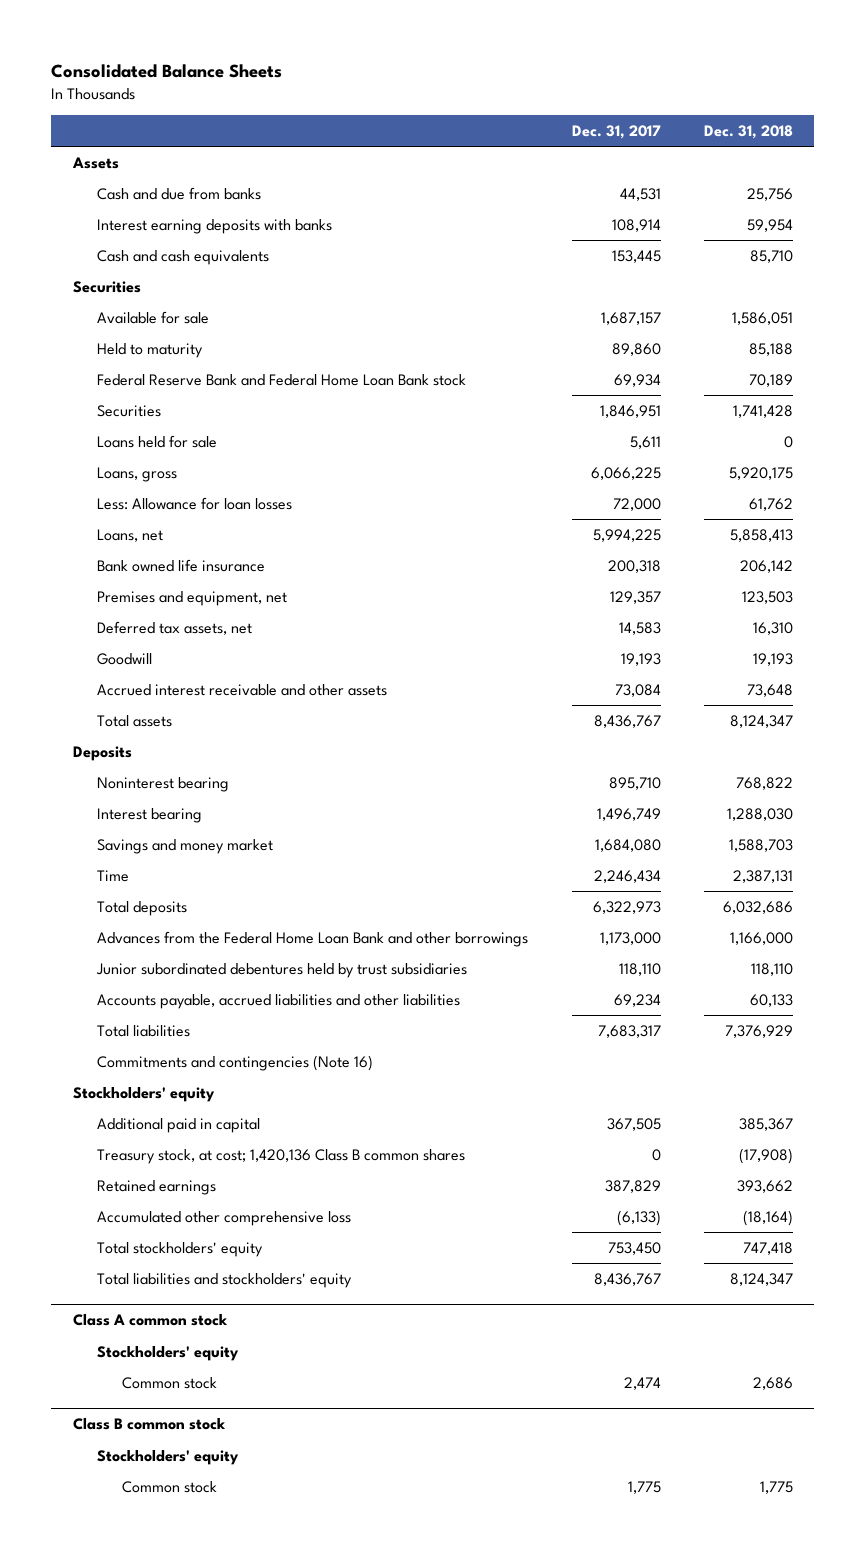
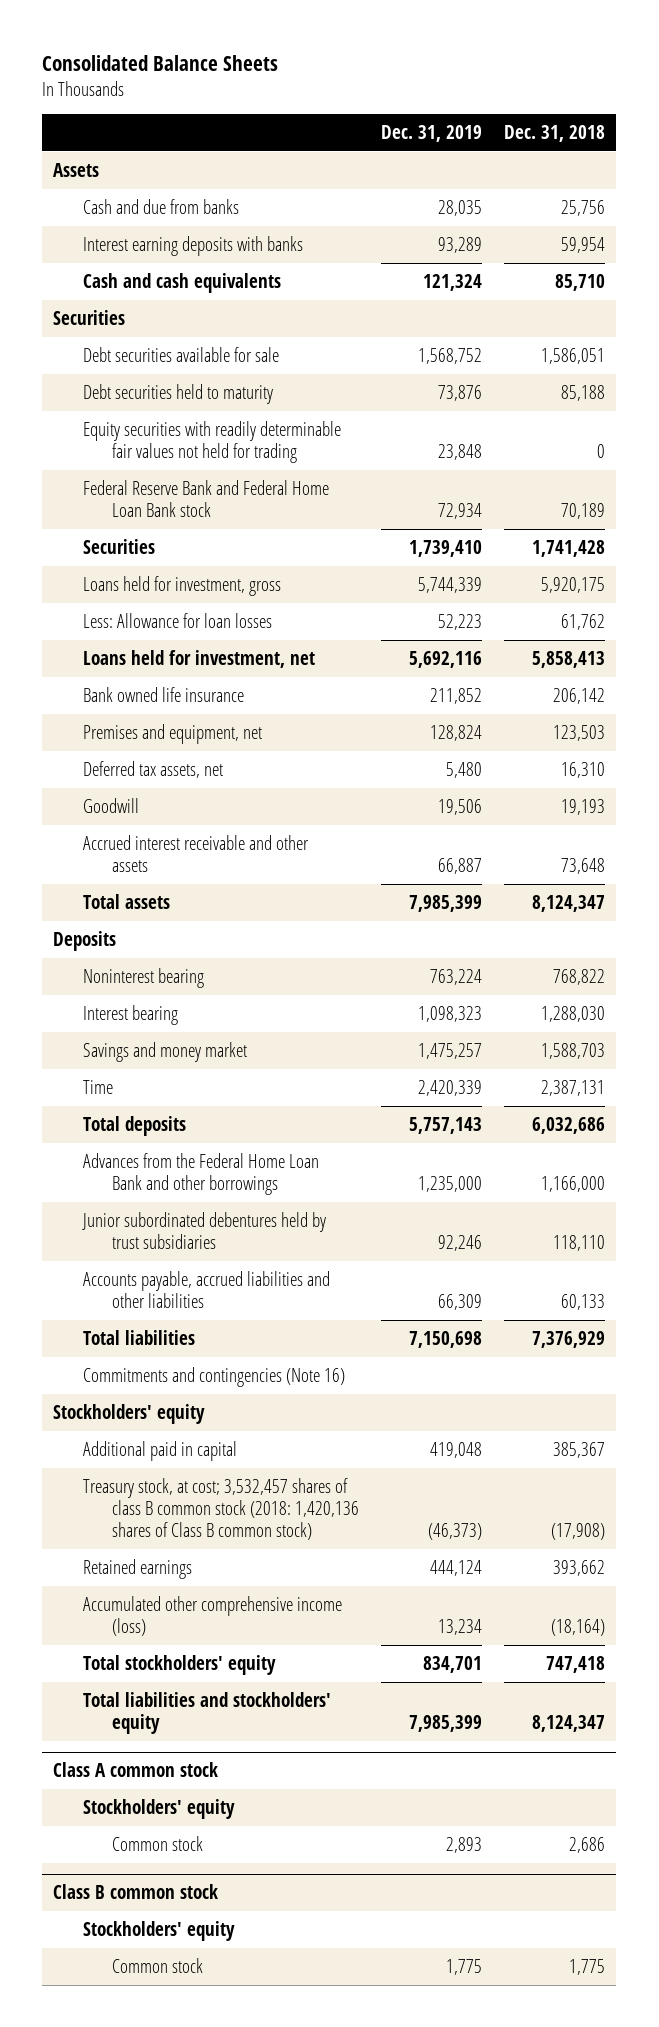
- | Dec. 31, 2017 | Dec. 31, 2018
+ | Dec. 31, 2019 | Dec. 31, 2018
- Available for sale | 1,687,157 | 1,586,051
- Held to maturity | 89,860 | 85,188
+ Debt securities available for sale | 1,568,752 | 1,586,051
+ Debt securities held to maturity | 73,876 | 85,188
+ Equity securities with readily determinable fair values not held for trading | 23,848 | 0
- Loans held for sale | 5,611 | 0
- Loans, gross | 6,066,225 | 5,920,175
+ Loans held for investment, gross | 5,744,339 | 5,920,175
- Loans, net | 5,994,225 | 5,858,413
+ Loans held for investment, net | 5,692,116 | 5,858,413
- Treasury stock, at cost; 1,420,136 Class B common shares | 0 | (17,908)
+ Treasury stock, at cost; 3,532,457 shares of class B common stock (2018: 1,420,136 shares of Class B common stock) | (46,373) | (17,908)
- Accumulated other comprehensive loss | (6,133) | (18,164)
+ Accumulated other comprehensive income (loss) | 13,234 | (18,164)

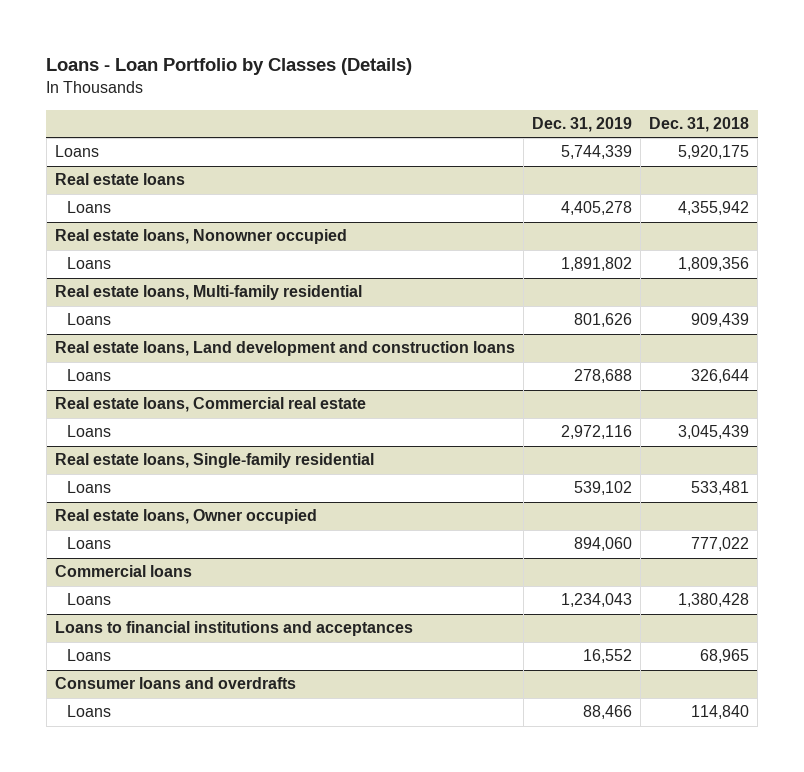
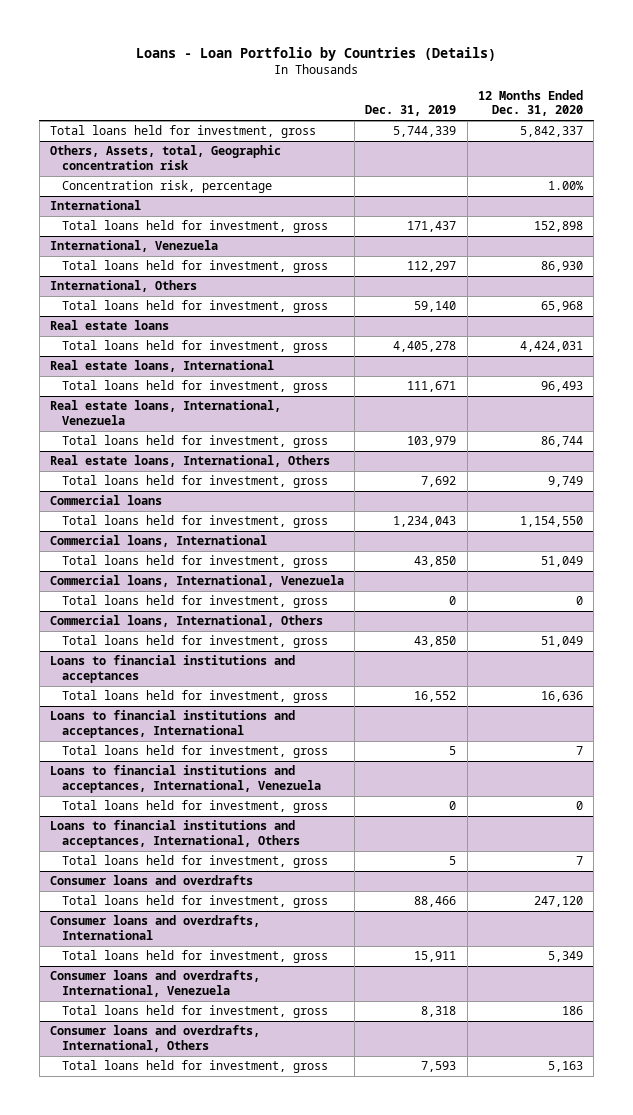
- Loans - Loan Portfolio by Classes (Details)
+ Loans - Loan Portfolio by Countries (Details)
- | Dec. 31, 2019 | Dec. 31, 2018
+ | Dec. 31, 2019 | 12 Months Ended Dec. 31, 2020
- Loans | 5,744,339 | 5,920,175
+ Total loans held for investment, gross | 5,744,339 | 5,842,337
+ Others, Assets, total, Geographic concentration risk
+ Concentration risk, percentage | | 1.00%
+ International
+ Total loans held for investment, gross | 171,437 | 152,898
+ International, Venezuela
+ Total loans held for investment, gross | 112,297 | 86,930
+ International, Others
+ Total loans held for investment, gross | 59,140 | 65,968
@ Real estate loans
- Loans | 4,405,278 | 4,355,942
- Real estate loans, Nonowner occupied
- Loans | 1,891,802 | 1,809,356
- Real estate loans, Multi-family residential
- Loans | 801,626 | 909,439
- Real estate loans, Land development and construction loans
- Loans | 278,688 | 326,644
- Real estate loans, Commercial real estate
- Loans | 2,972,116 | 3,045,439
- Real estate loans, Single-family residential
- Loans | 539,102 | 533,481
- Real estate loans, Owner occupied
- Loans | 894,060 | 777,022
@ Real estate loans
+ Total loans held for investment, gross | 4,405,278 | 4,424,031
+ Real estate loans, International
+ Total loans held for investment, gross | 111,671 | 96,493
+ Real estate loans, International, Venezuela
+ Total loans held for investment, gross | 103,979 | 86,744
+ Real estate loans, International, Others
+ Total loans held for investment, gross | 7,692 | 9,749
@ Commercial loans
- Loans | 1,234,043 | 1,380,428
+ Total loans held for investment, gross | 1,234,043 | 1,154,550
+ Commercial loans, International
+ Total loans held for investment, gross | 43,850 | 51,049
+ Commercial loans, International, Venezuela
+ Total loans held for investment, gross | 0 | 0
+ Commercial loans, International, Others
+ Total loans held for investment, gross | 43,850 | 51,049
@ Loans to financial institutions and acceptances
- Loans | 16,552 | 68,965
+ Total loans held for investment, gross | 16,552 | 16,636
+ Loans to financial institutions and acceptances, International
+ Total loans held for investment, gross | 5 | 7
+ Loans to financial institutions and acceptances, International, Venezuela
+ Total loans held for investment, gross | 0 | 0
+ Loans to financial institutions and acceptances, International, Others
+ Total loans held for investment, gross | 5 | 7
@ Consumer loans and overdrafts
- Loans | 88,466 | 114,840
+ Total loans held for investment, gross | 88,466 | 247,120
+ Consumer loans and overdrafts, International
+ Total loans held for investment, gross | 15,911 | 5,349
+ Consumer loans and overdrafts, International, Venezuela
+ Total loans held for investment, gross | 8,318 | 186
+ Consumer loans and overdrafts, International, Others
+ Total loans held for investment, gross | 7,593 | 5,163

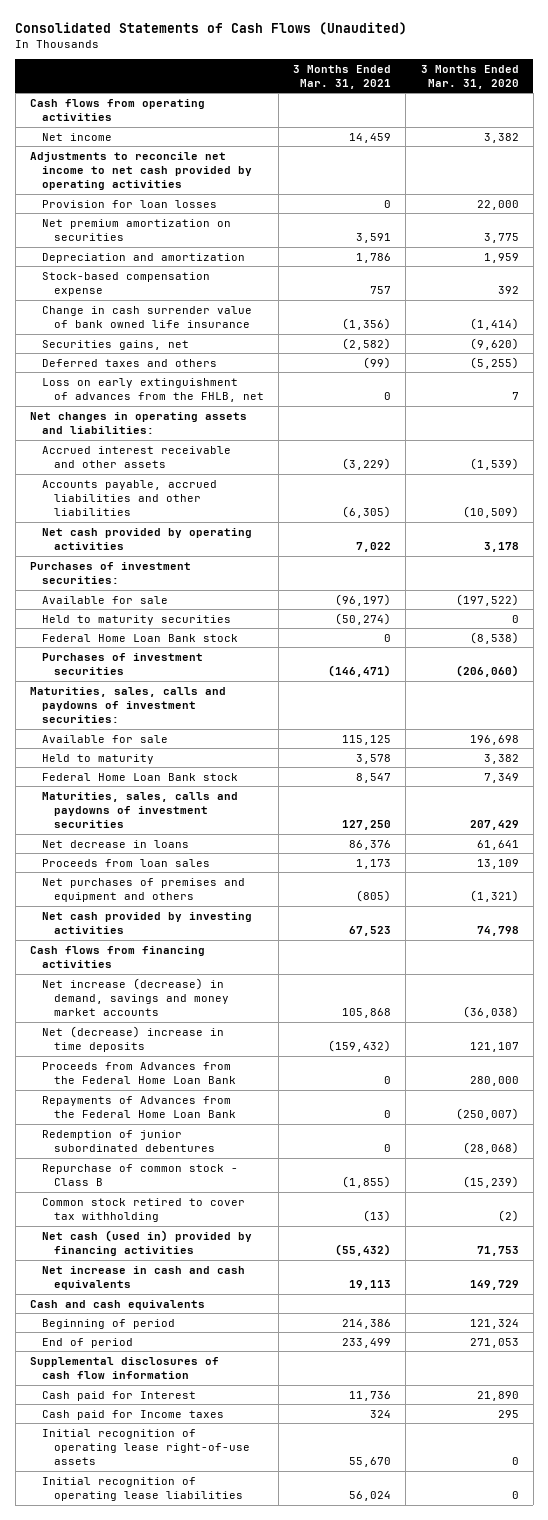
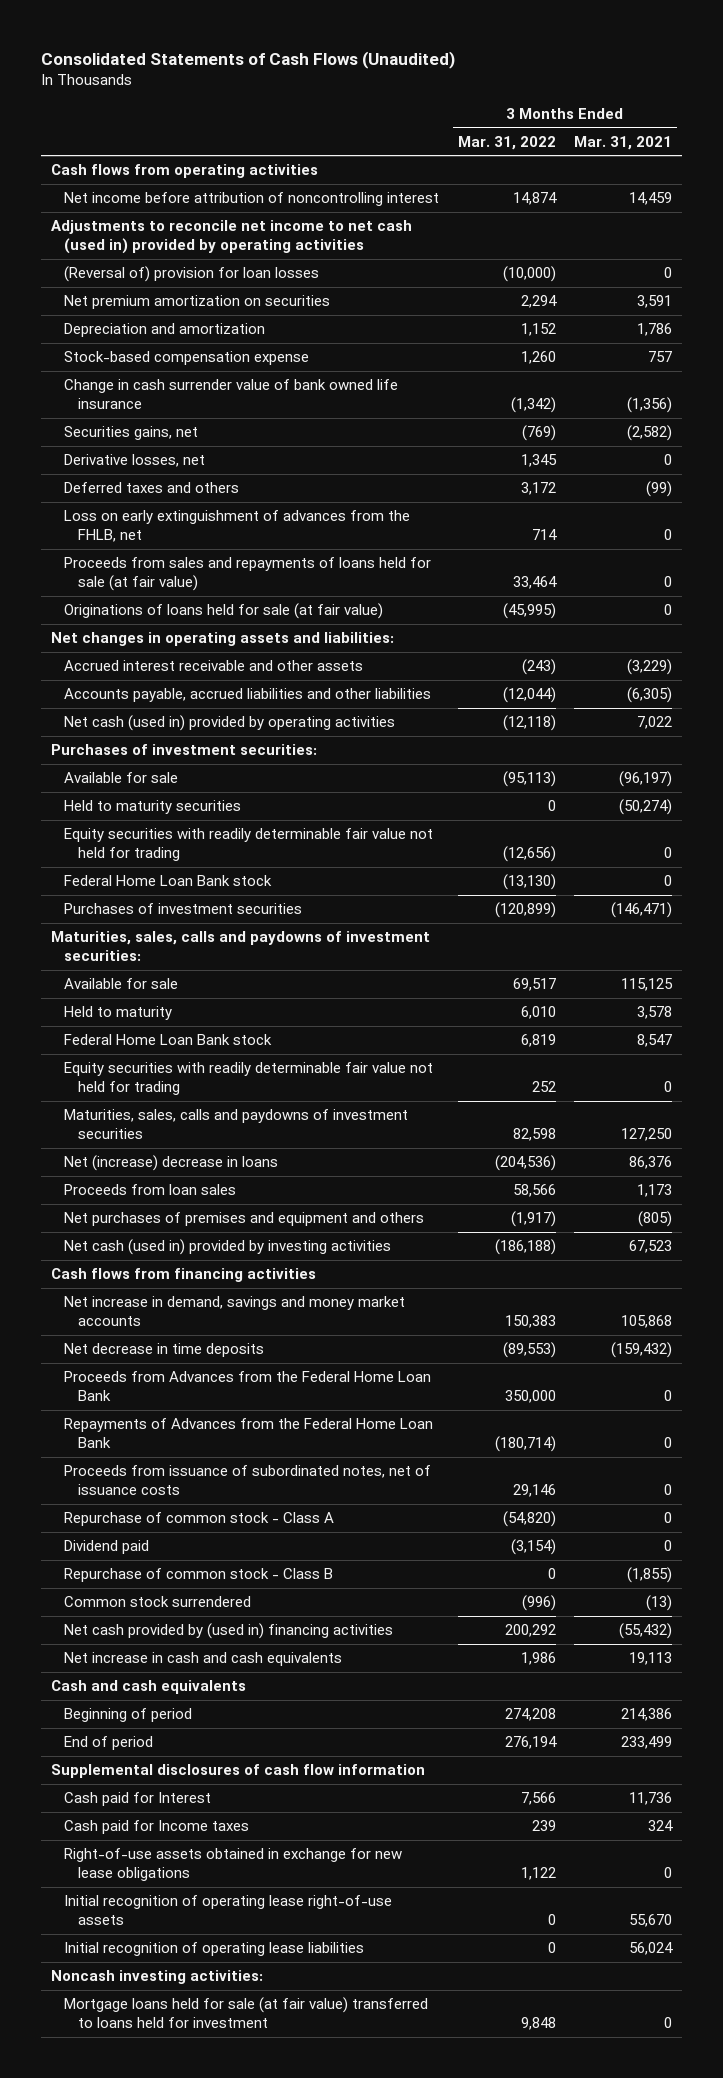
- | 3 Months Ended Mar. 31, 2021 | 3 Months Ended Mar. 31, 2020
+ | 3 Months Ended Mar. 31, 2022 | 3 Months Ended Mar. 31, 2021
- Net income | 14,459 | 3,382
- Adjustments to reconcile net income to net cash provided by operating activities
- Provision for loan losses | 0 | 22,000
+ Net income before attribution of noncontrolling interest | 14,874 | 14,459
+ Adjustments to reconcile net income to net cash (used in) provided by operating activities
+ (Reversal of) provision for loan losses | (10,000) | 0
+ Derivative losses, net | 1,345 | 0
+ Proceeds from sales and repayments of loans held for sale (at fair value) | 33,464 | 0
+ Originations of loans held for sale (at fair value) | (45,995) | 0
- Net cash provided by operating activities | 7,022 | 3,178
+ Net cash (used in) provided by operating activities | (12,118) | 7,022
+ Equity securities with readily determinable fair value not held for trading | (12,656) | 0
+ Equity securities with readily determinable fair value not held for trading | 252 | 0
- Net decrease in loans | 86,376 | 61,641
+ Net (increase) decrease in loans | (204,536) | 86,376
- Net cash provided by investing activities | 67,523 | 74,798
+ Net cash (used in) provided by investing activities | (186,188) | 67,523
- Net increase (decrease) in demand, savings and money market accounts | 105,868 | (36,038)
- Net (decrease) increase in time deposits | (159,432) | 121,107
+ Net increase in demand, savings and money market accounts | 150,383 | 105,868
+ Net decrease in time deposits | (89,553) | (159,432)
- Redemption of junior subordinated debentures | 0 | (28,068)
+ Proceeds from issuance of subordinated notes, net of issuance costs | 29,146 | 0
+ Repurchase of common stock - Class A | (54,820) | 0
+ Dividend paid | (3,154) | 0
- Common stock retired to cover tax withholding | (13) | (2)
- Net cash (used in) provided by financing activities | (55,432) | 71,753
+ Common stock surrendered | (996) | (13)
+ Net cash provided by (used in) financing activities | 200,292 | (55,432)
+ Right-of-use assets obtained in exchange for new lease obligations | 1,122 | 0
+ Noncash investing activities:
+ Mortgage loans held for sale (at fair value) transferred to loans held for investment | 9,848 | 0

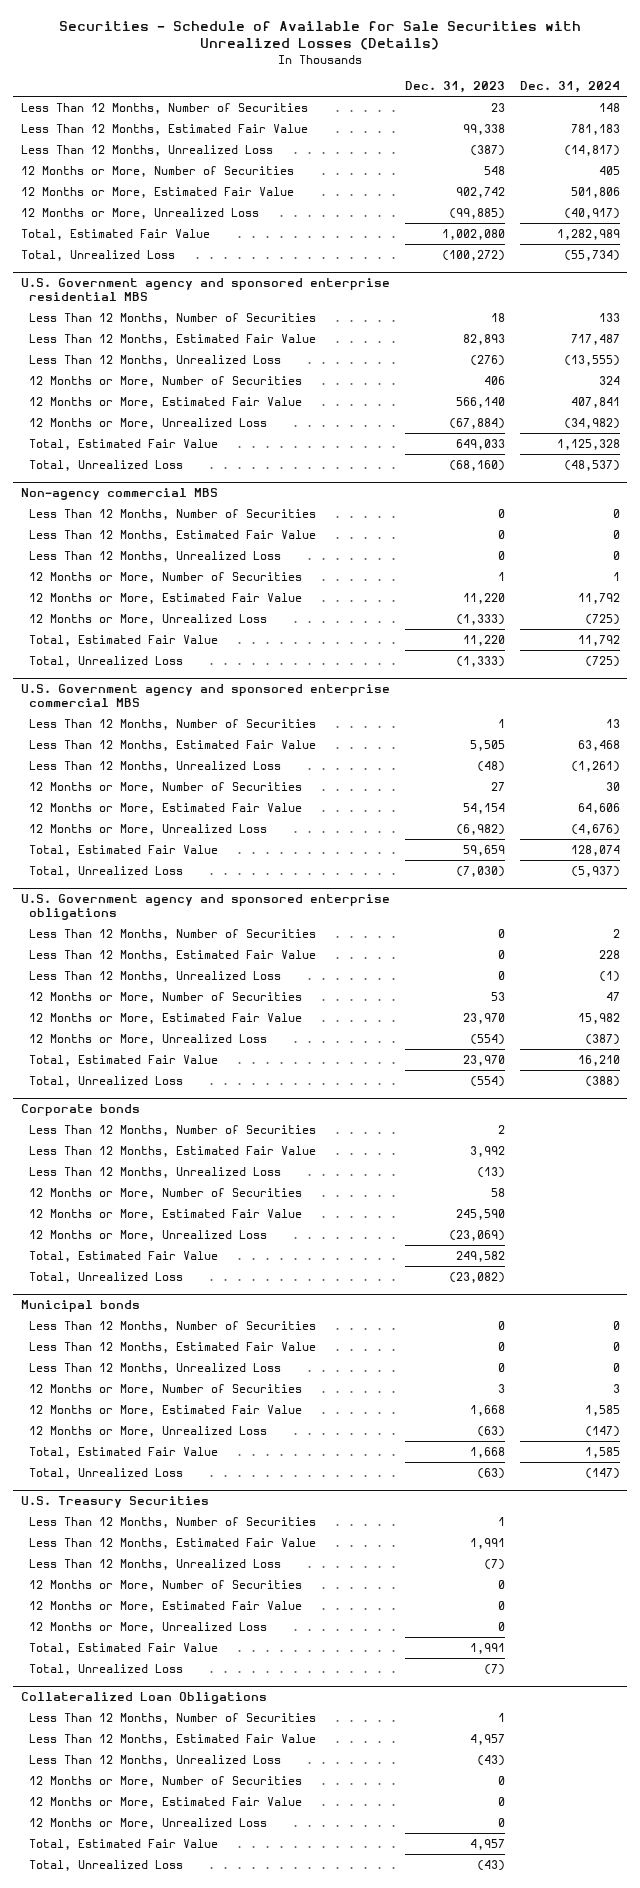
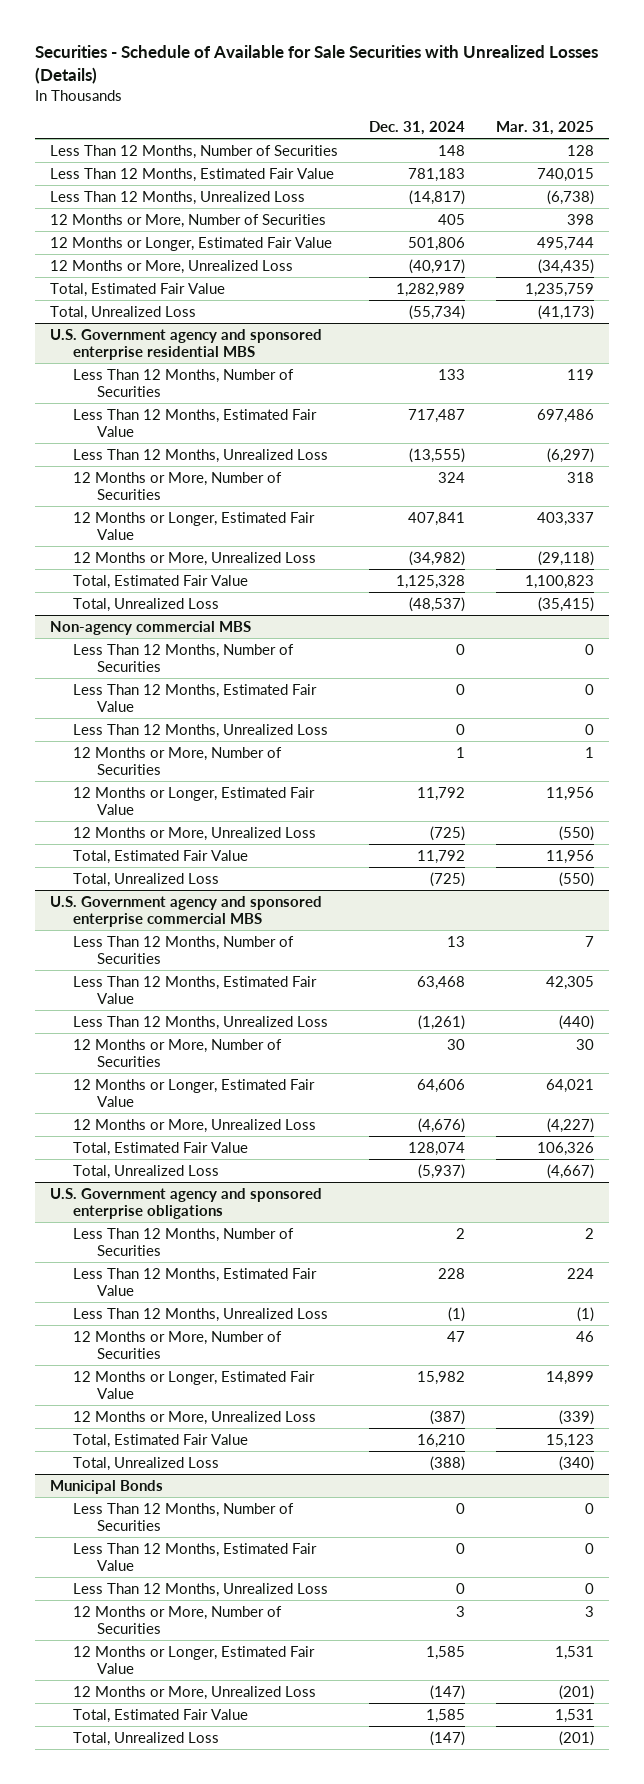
- | Dec. 31, 2023 | Dec. 31, 2024
+ | Dec. 31, 2024 | Mar. 31, 2025
- 12 Months or More, Estimated Fair Value | 902,742 | 501,806
+ 12 Months or Longer, Estimated Fair Value | 501,806 | 495,744
@ U.S. Government agency and sponsored enterprise residential MBS
- 12 Months or More, Estimated Fair Value | 566,140 | 407,841
+ 12 Months or Longer, Estimated Fair Value | 407,841 | 403,337
@ Non-agency commercial MBS
- 12 Months or More, Estimated Fair Value | 11,220 | 11,792
+ 12 Months or Longer, Estimated Fair Value | 11,792 | 11,956
@ U.S. Government agency and sponsored enterprise commercial MBS
- 12 Months or More, Estimated Fair Value | 54,154 | 64,606
+ 12 Months or Longer, Estimated Fair Value | 64,606 | 64,021
@ U.S. Government agency and sponsored enterprise obligations
- 12 Months or More, Estimated Fair Value | 23,970 | 15,982
+ 12 Months or Longer, Estimated Fair Value | 15,982 | 14,899
- Corporate bonds
- Less Than 12 Months, Number of Securities | 2 |
- Less Than 12 Months, Estimated Fair Value | 3,992 |
- Less Than 12 Months, Unrealized Loss | (13) |
- 12 Months or More, Number of Securities | 58 |
- 12 Months or More, Estimated Fair Value | 245,590 |
- 12 Months or More, Unrealized Loss | (23,069) |
- Total, Estimated Fair Value | 249,582 |
- Total, Unrealized Loss | (23,082) |
- Municipal bonds
+ Municipal Bonds
- 12 Months or More, Estimated Fair Value | 1,668 | 1,585
+ 12 Months or Longer, Estimated Fair Value | 1,585 | 1,531
- U.S. Treasury Securities
- Less Than 12 Months, Number of Securities | 1 |
- Less Than 12 Months, Estimated Fair Value | 1,991 |
- Less Than 12 Months, Unrealized Loss | (7) |
- 12 Months or More, Number of Securities | 0 |
- 12 Months or More, Estimated Fair Value | 0 |
- 12 Months or More, Unrealized Loss | 0 |
- Total, Estimated Fair Value | 1,991 |
- Total, Unrealized Loss | (7) |
- Collateralized Loan Obligations
- Less Than 12 Months, Number of Securities | 1 |
- Less Than 12 Months, Estimated Fair Value | 4,957 |
- Less Than 12 Months, Unrealized Loss | (43) |
- 12 Months or More, Number of Securities | 0 |
- 12 Months or More, Estimated Fair Value | 0 |
- 12 Months or More, Unrealized Loss | 0 |
- Total, Estimated Fair Value | 4,957 |
- Total, Unrealized Loss | (43) |

